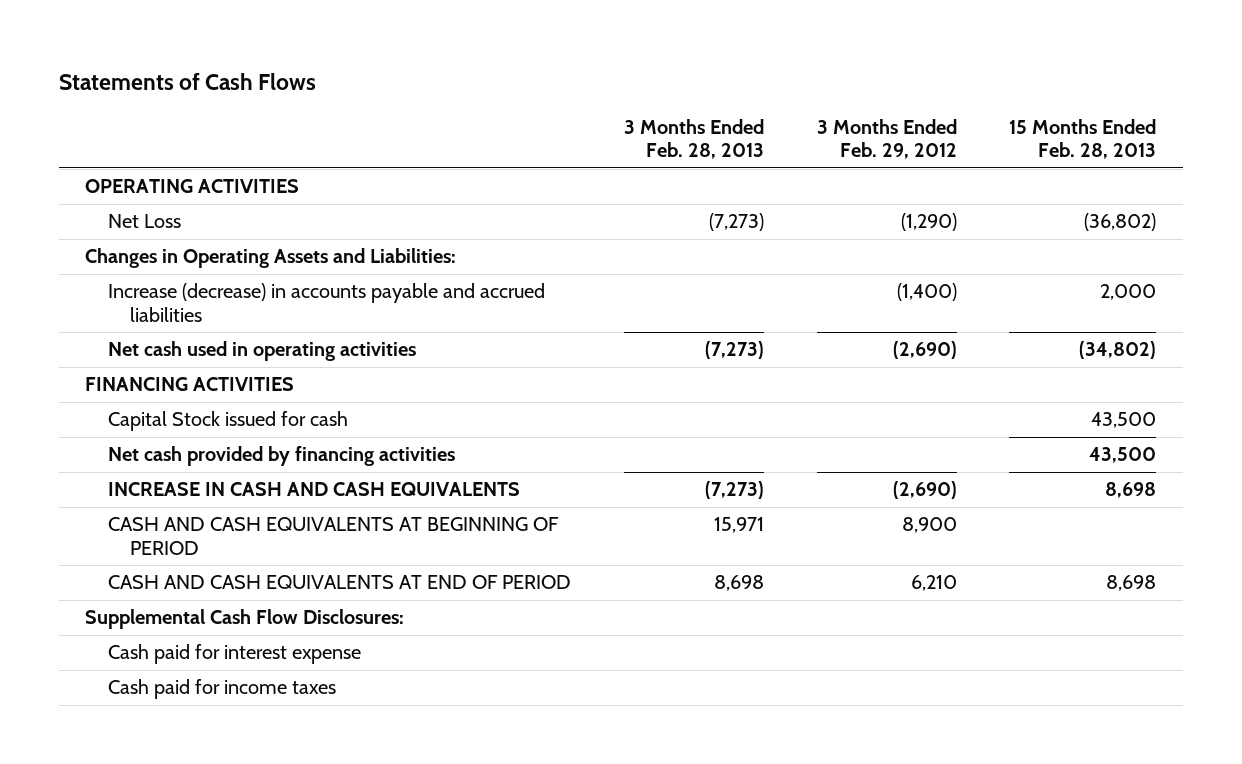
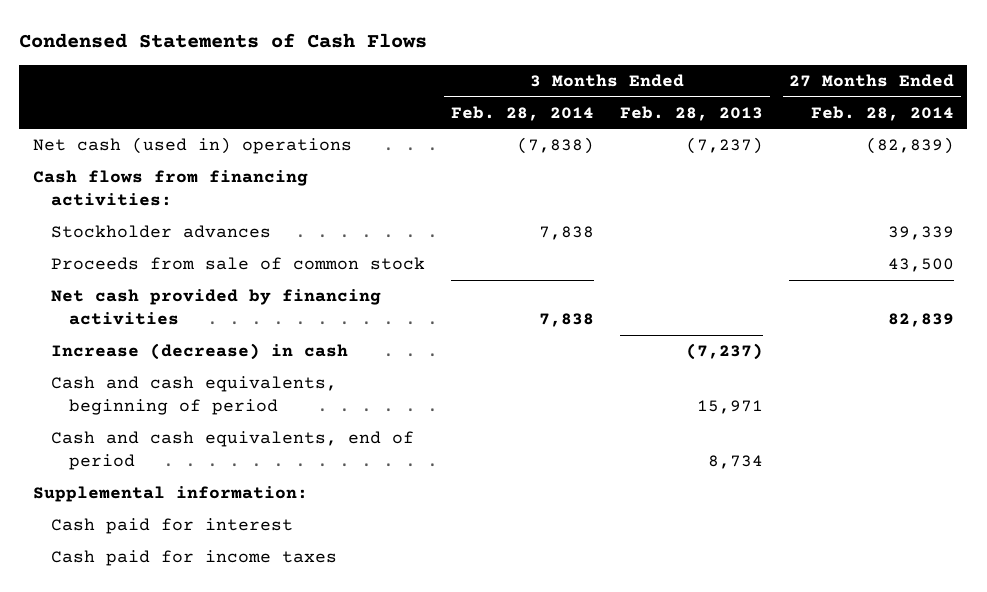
- Statements of Cash Flows
+ Condensed Statements of Cash Flows
- | 3 Months Ended Feb. 28, 2013 | 3 Months Ended Feb. 29, 2012 | 15 Months Ended Feb. 28, 2013
+ | 3 Months Ended Feb. 28, 2014 | 3 Months Ended Feb. 28, 2013 | 27 Months Ended Feb. 28, 2014
- OPERATING ACTIVITIES
- Net Loss | (7,273) | (1,290) | (36,802)
- Changes in Operating Assets and Liabilities:
- Increase (decrease) in accounts payable and accrued liabilities | | (1,400) | 2,000
- Net cash used in operating activities | (7,273) | (2,690) | (34,802)
- FINANCING ACTIVITIES
- Capital Stock issued for cash | | | 43,500
+ Net cash (used in) operations | (7,838) | (7,237) | (82,839)
+ Cash flows from financing activities:
+ Stockholder advances | 7,838 | | 39,339
+ Proceeds from sale of common stock | | | 43,500
- INCREASE IN CASH AND CASH EQUIVALENTS | (7,273) | (2,690) | 8,698
- CASH AND CASH EQUIVALENTS AT BEGINNING OF PERIOD | 15,971 | 8,900 |
- CASH AND CASH EQUIVALENTS AT END OF PERIOD | 8,698 | 6,210 | 8,698
- Supplemental Cash Flow Disclosures:
- Cash paid for interest expense
+ Increase (decrease) in cash | | (7,237) |
+ Cash and cash equivalents, beginning of period | | 15,971 |
+ Cash and cash equivalents, end of period | | 8,734 |
+ Supplemental information:
+ Cash paid for interest

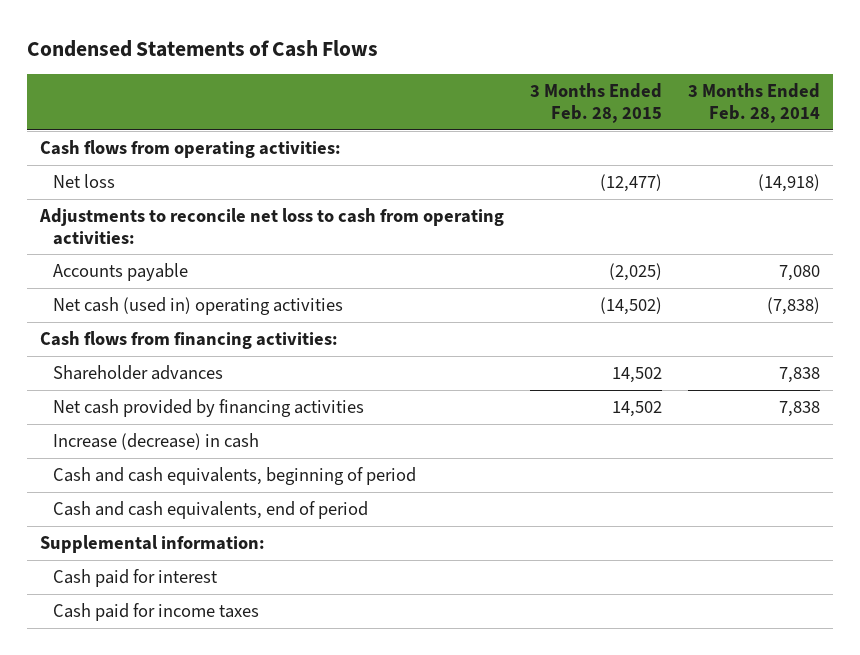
- | 3 Months Ended Feb. 28, 2014 | 3 Months Ended Feb. 28, 2013 | 27 Months Ended Feb. 28, 2014
+ | 3 Months Ended Feb. 28, 2015 | 3 Months Ended Feb. 28, 2014
- Net cash (used in) operations | (7,838) | (7,237) | (82,839)
+ Cash flows from operating activities:
+ Net loss | (12,477) | (14,918)
+ Adjustments to reconcile net loss to cash from operating activities:
+ Accounts payable | (2,025) | 7,080
+ Net cash (used in) operating activities | (14,502) | (7,838)
- Stockholder advances | 7,838 | | 39,339
- Proceeds from sale of common stock | | | 43,500
+ Shareholder advances | 14,502 | 7,838

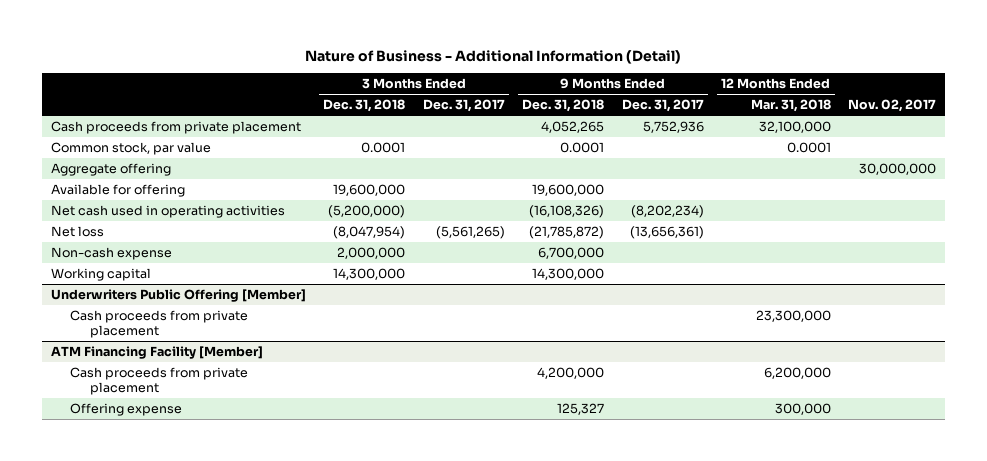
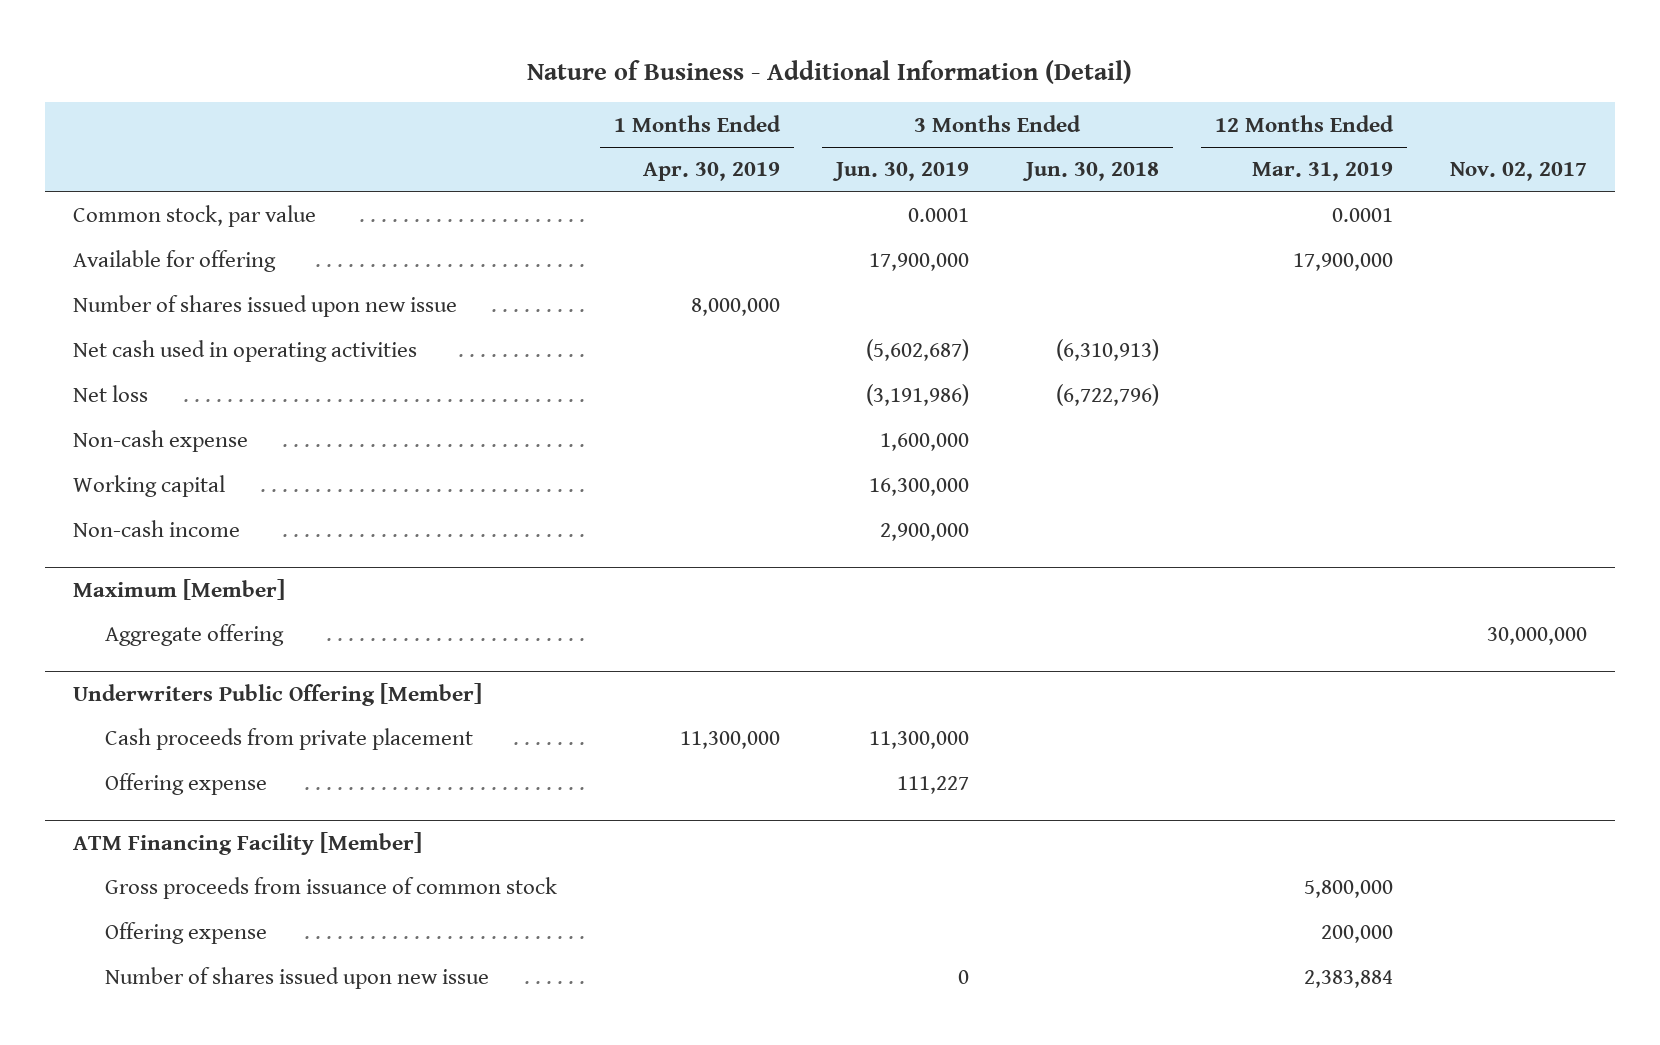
- | 3 Months Ended Dec. 31, 2018 | 3 Months Ended Dec. 31, 2017 | 9 Months Ended Dec. 31, 2018 | 9 Months Ended Dec. 31, 2017 | 12 Months Ended Mar. 31, 2018 | Nov. 02, 2017
+ | 1 Months Ended Apr. 30, 2019 | 3 Months Ended Jun. 30, 2019 | 3 Months Ended Jun. 30, 2018 | 12 Months Ended Mar. 31, 2019 | Nov. 02, 2017
- Cash proceeds from private placement | | | 4,052,265 | 5,752,936 | 32,100,000 |
- Aggregate offering | | | | | | 30,000,000
+ Number of shares issued upon new issue | 8,000,000 | | | |
+ Non-cash income | | 2,900,000 | | |
+ Maximum [Member]
+ Aggregate offering | | | | | 30,000,000
@ Underwriters Public Offering [Member]
+ Offering expense | | 111,227 | | |
@ ATM Financing Facility [Member]
- Cash proceeds from private placement | | | 4,200,000 | | 6,200,000 |
+ Gross proceeds from issuance of common stock | | | | 5,800,000 |
+ Number of shares issued upon new issue | | 0 | | 2,383,884 |

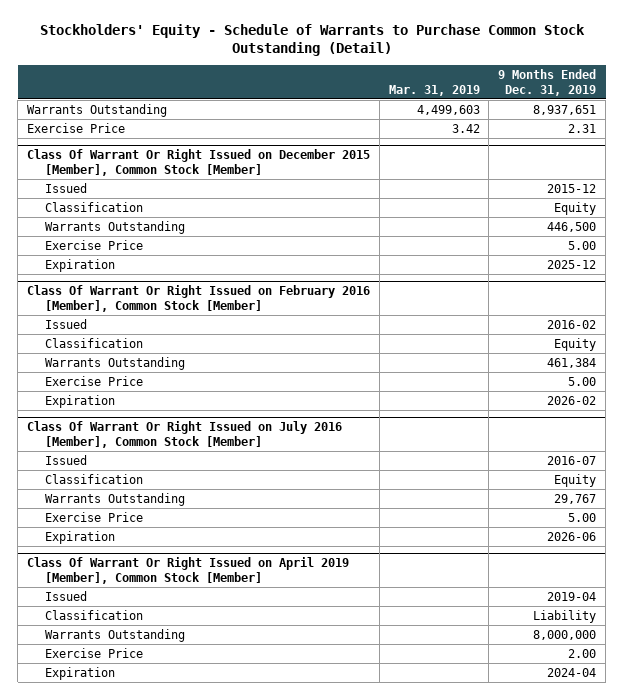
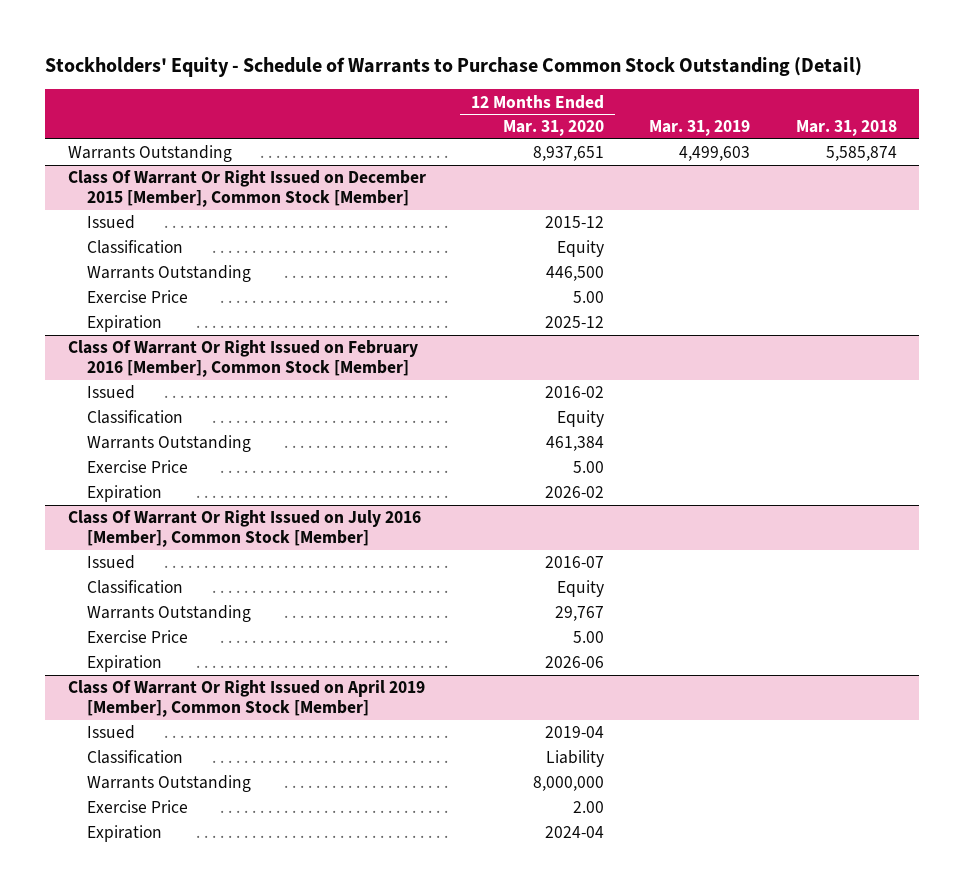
- | Mar. 31, 2019 | 9 Months Ended Dec. 31, 2019
+ | 12 Months Ended Mar. 31, 2020 | Mar. 31, 2019 | Mar. 31, 2018
- Exercise Price | 3.42 | 2.31

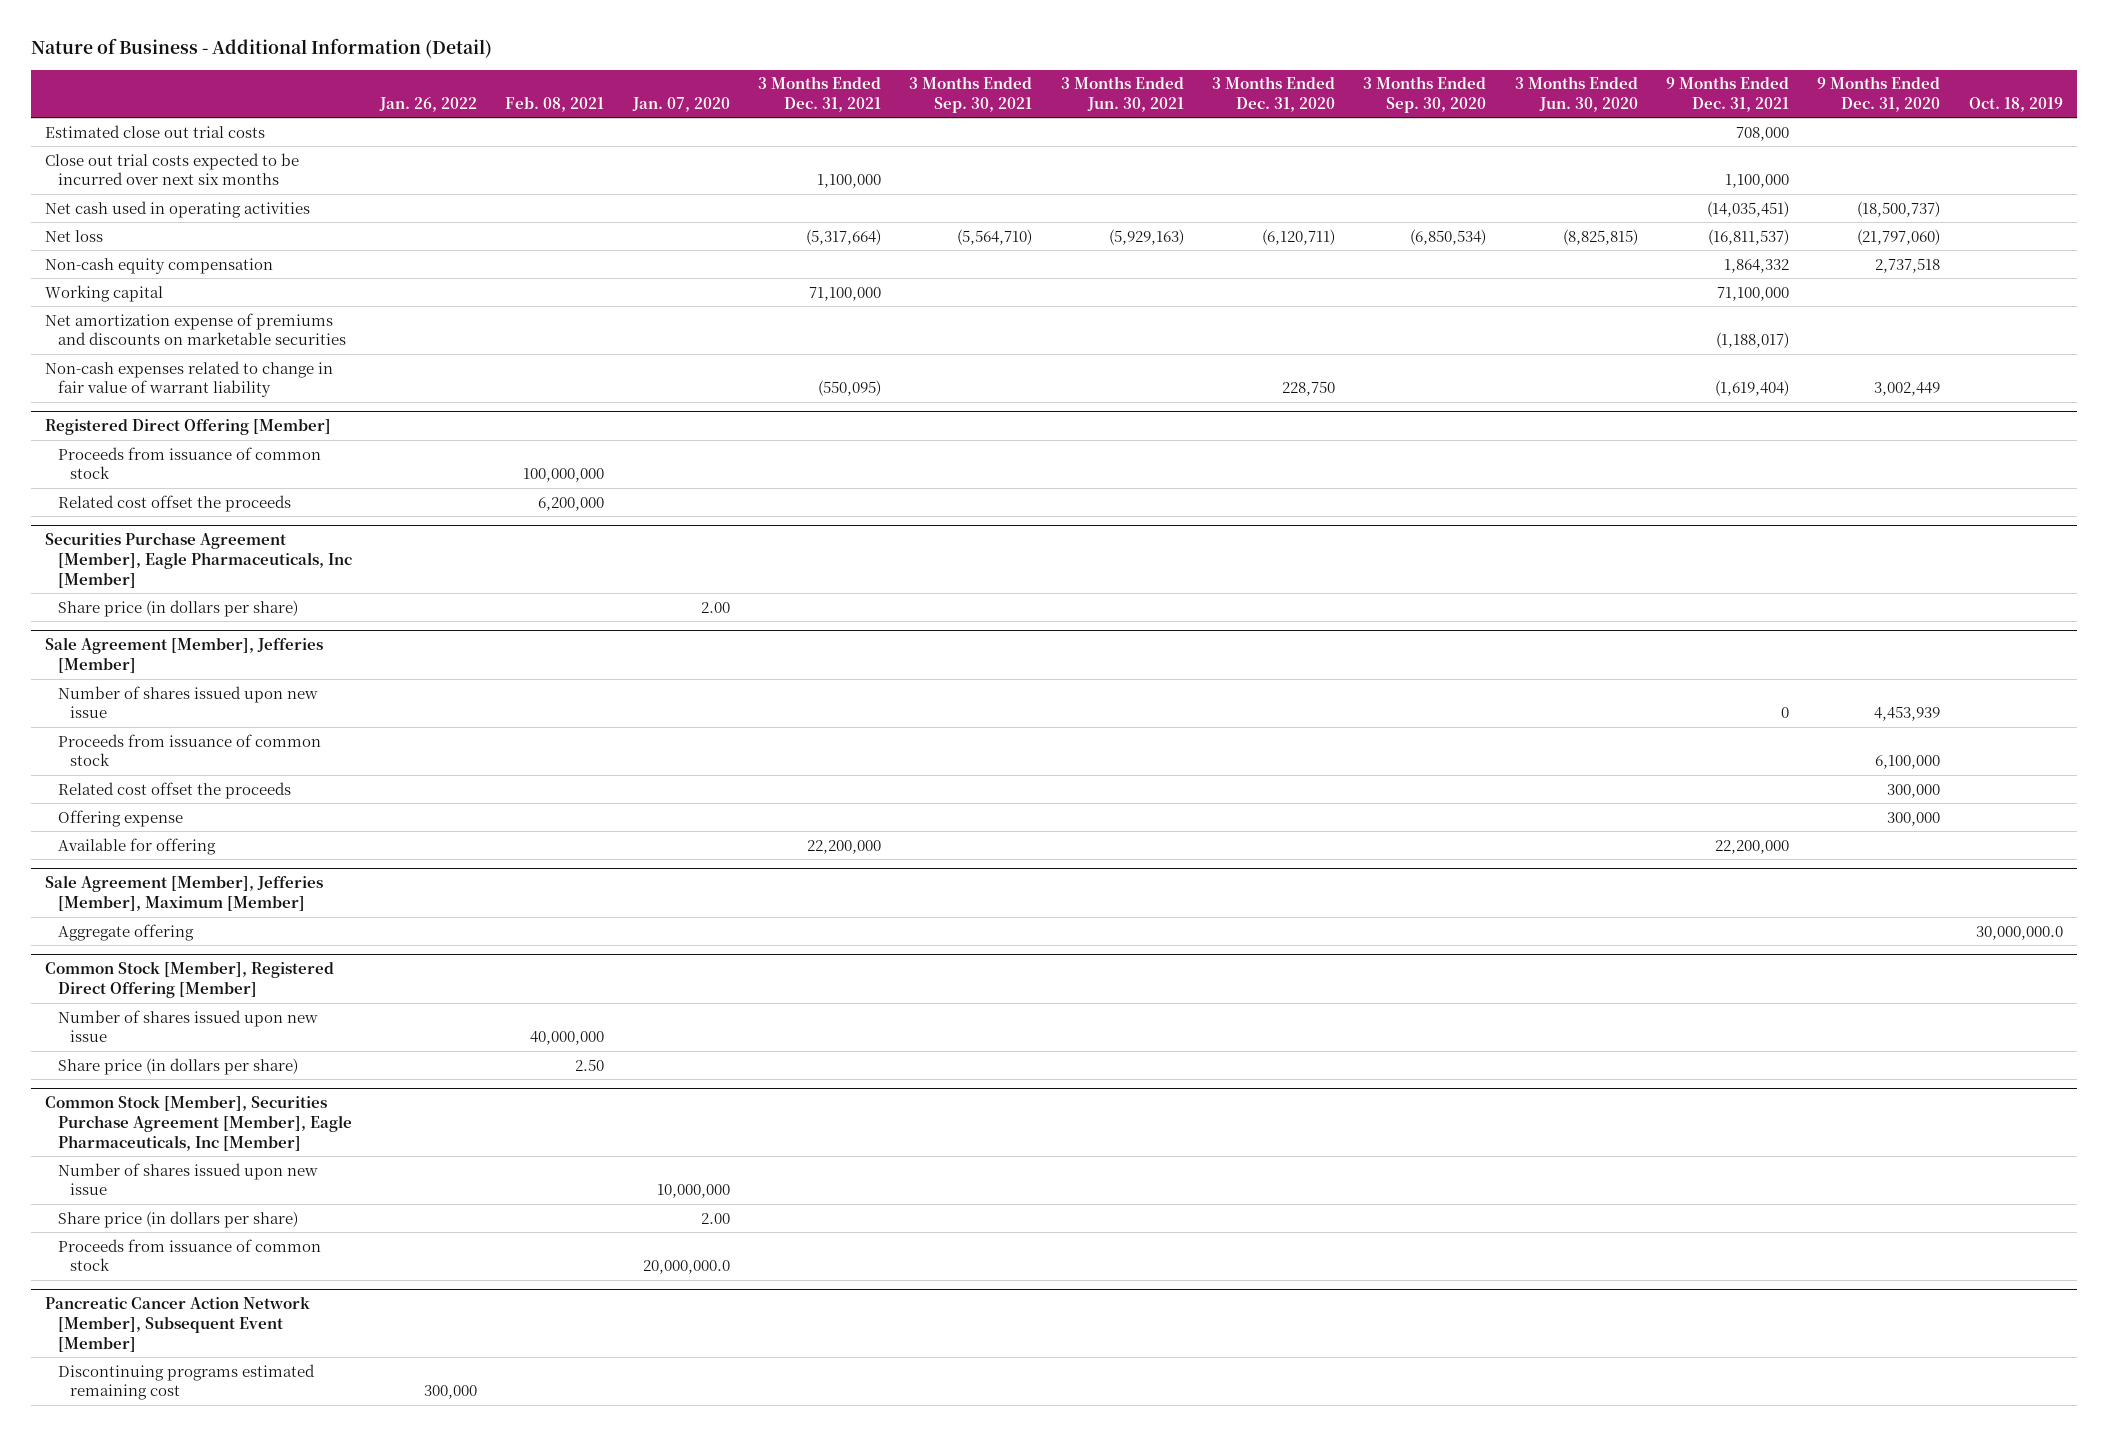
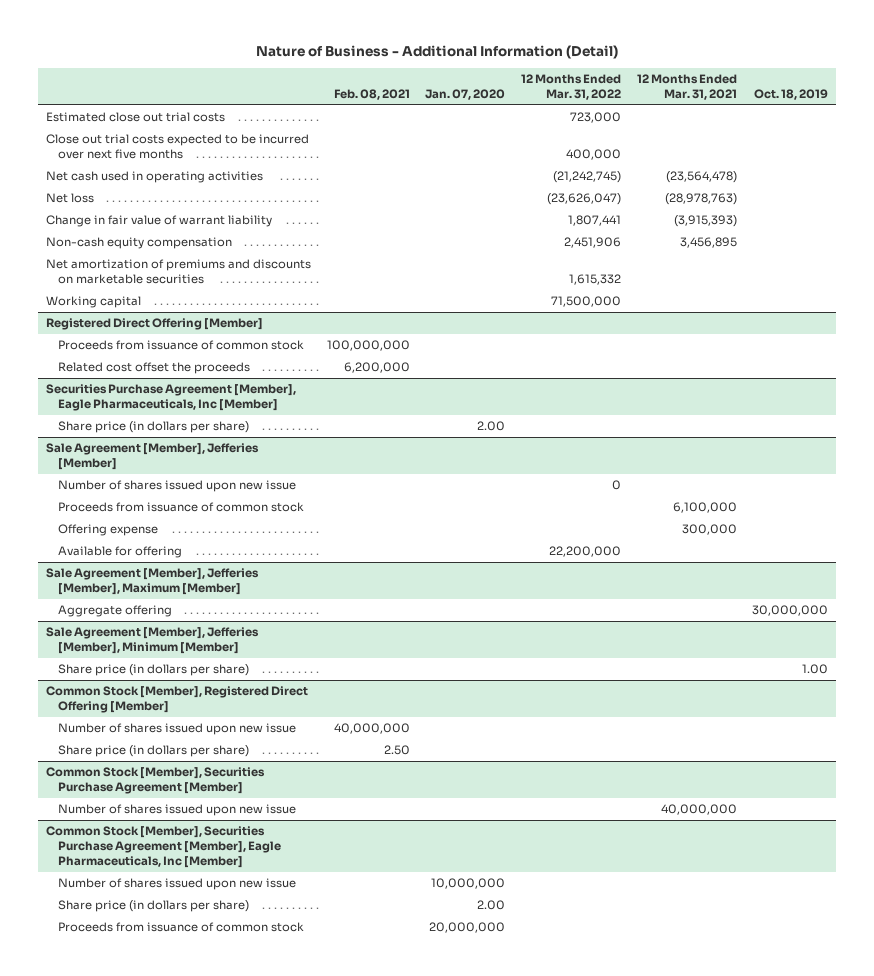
- | Jan. 26, 2022 | Feb. 08, 2021 | Jan. 07, 2020 | 3 Months Ended Dec. 31, 2021 | 3 Months Ended Sep. 30, 2021 | 3 Months Ended Jun. 30, 2021 | 3 Months Ended Dec. 31, 2020 | 3 Months Ended Sep. 30, 2020 | 3 Months Ended Jun. 30, 2020 | 9 Months Ended Dec. 31, 2021 | 9 Months Ended Dec. 31, 2020 | Oct. 18, 2019
+ | Feb. 08, 2021 | Jan. 07, 2020 | 12 Months Ended Mar. 31, 2022 | 12 Months Ended Mar. 31, 2021 | Oct. 18, 2019
- Close out trial costs expected to be incurred over next six months | | | | 1,100,000 | | | | | | 1,100,000 | |
+ Close out trial costs expected to be incurred over next five months | | | 400,000 | |
+ Change in fair value of warrant liability | | | 1,807,441 | (3,915,393) |
+ Net amortization of premiums and discounts on marketable securities | | | 1,615,332 | |
- Net amortization expense of premiums and discounts on marketable securities | | | | | | | | | | (1,188,017) | |
- Non-cash expenses related to change in fair value of warrant liability | | | | (550,095) | | | 228,750 | | | (1,619,404) | 3,002,449 |
@ Sale Agreement [Member], Jefferies [Member]
- Related cost offset the proceeds | | | | | | | | | | | 300,000 |
@ Sale Agreement [Member], Jefferies [Member], Maximum [Member]
- Aggregate offering | | | | | | | | | | | | 30,000,000.0
+ Aggregate offering | | | | | 30,000,000
+ Sale Agreement [Member], Jefferies [Member], Minimum [Member]
+ Share price (in dollars per share) | | | | | 1.00
+ Common Stock [Member], Securities Purchase Agreement [Member]
+ Number of shares issued upon new issue | | | | 40,000,000 |
@ Common Stock [Member], Securities Purchase Agreement [Member], Eagle Pharmaceuticals, Inc [Member]
- Proceeds from issuance of common stock | | | 20,000,000.0 | | | | | | | | |
- Pancreatic Cancer Action Network [Member], Subsequent Event [Member]
- Discontinuing programs estimated remaining cost | 300,000 | | | | | | | | | | |
@ Common Stock [Member], Securities Purchase Agreement [Member], Eagle Pharmaceuticals, Inc [Member]
+ Proceeds from issuance of common stock | | 20,000,000 | | |

